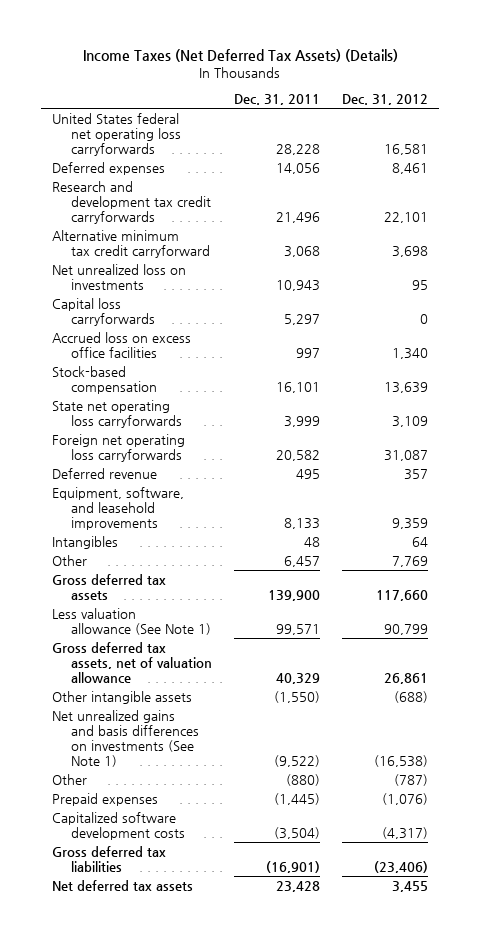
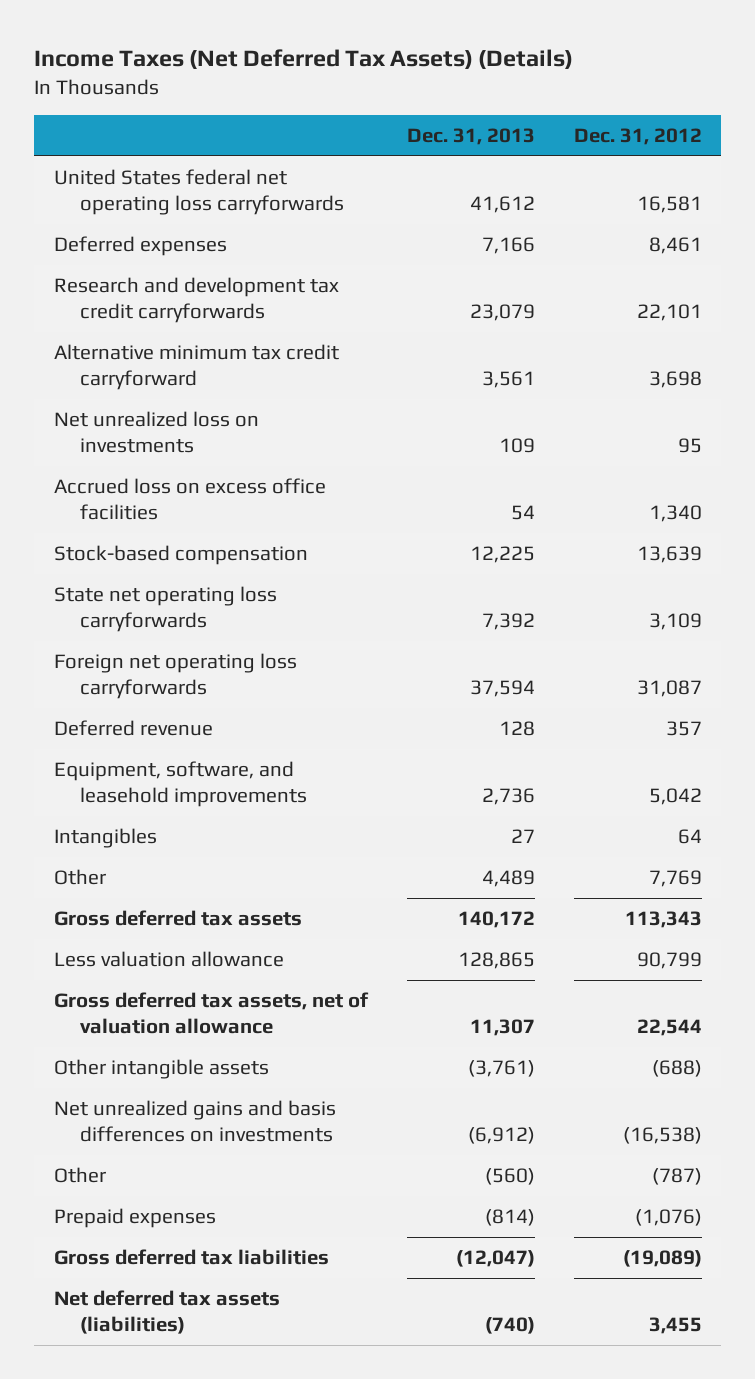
- | Dec. 31, 2011 | Dec. 31, 2012
+ | Dec. 31, 2013 | Dec. 31, 2012
- Capital loss carryforwards | 5,297 | 0
- Equipment, software, and leasehold improvements | 8,133 | 9,359
+ Equipment, software, and leasehold improvements | 2,736 | 5,042
- Gross deferred tax assets | 139,900 | 117,660
- Less valuation allowance (See Note 1) | 99,571 | 90,799
- Gross deferred tax assets, net of valuation allowance | 40,329 | 26,861
+ Gross deferred tax assets | 140,172 | 113,343
+ Less valuation allowance | 128,865 | 90,799
+ Gross deferred tax assets, net of valuation allowance | 11,307 | 22,544
- Net unrealized gains and basis differences on investments (See Note 1) | (9,522) | (16,538)
+ Net unrealized gains and basis differences on investments | (6,912) | (16,538)
- Capitalized software development costs | (3,504) | (4,317)
- Gross deferred tax liabilities | (16,901) | (23,406)
- Net deferred tax assets | 23,428 | 3,455
+ Gross deferred tax liabilities | (12,047) | (19,089)
+ Net deferred tax assets (liabilities) | (740) | 3,455

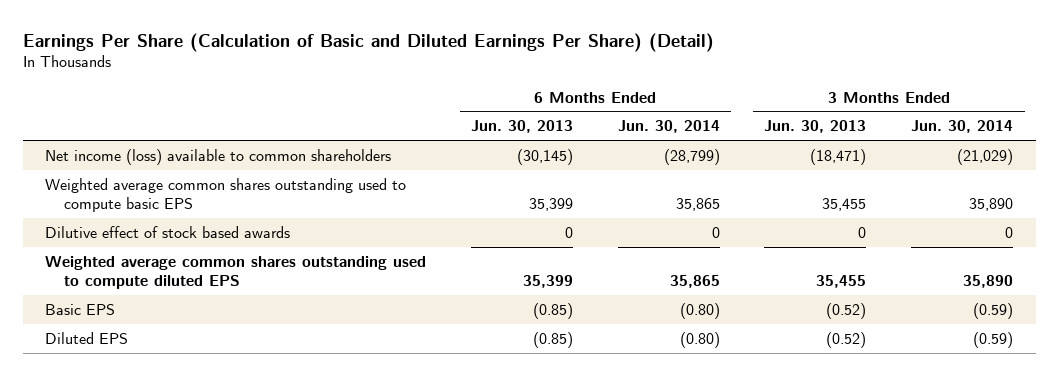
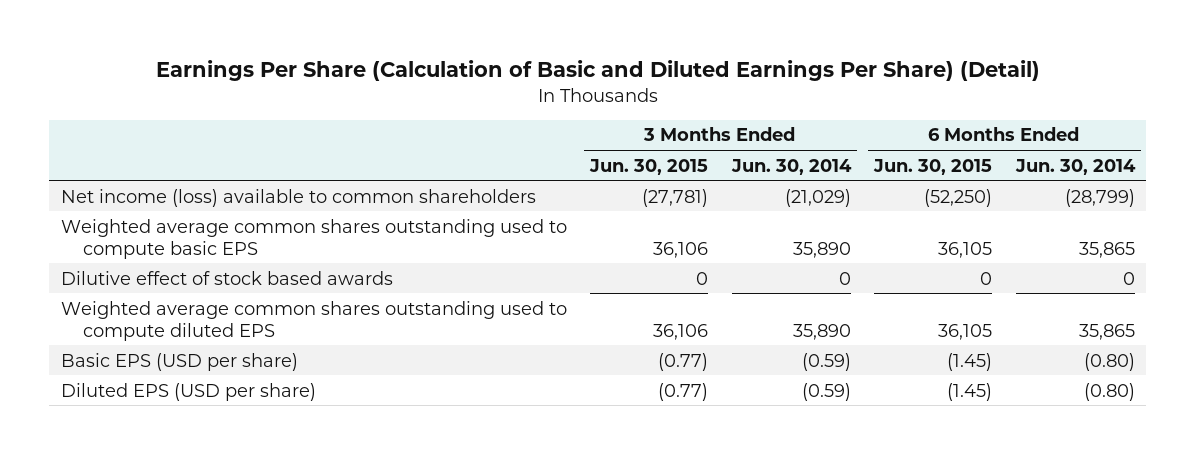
- | 6 Months Ended Jun. 30, 2013 | 6 Months Ended Jun. 30, 2014 | 3 Months Ended Jun. 30, 2013 | 3 Months Ended Jun. 30, 2014
+ | 3 Months Ended Jun. 30, 2015 | 3 Months Ended Jun. 30, 2014 | 6 Months Ended Jun. 30, 2015 | 6 Months Ended Jun. 30, 2014
- Basic EPS | (0.85) | (0.80) | (0.52) | (0.59)
- Diluted EPS | (0.85) | (0.80) | (0.52) | (0.59)
+ Basic EPS (USD per share) | (0.77) | (0.59) | (1.45) | (0.80)
+ Diluted EPS (USD per share) | (0.77) | (0.59) | (1.45) | (0.80)

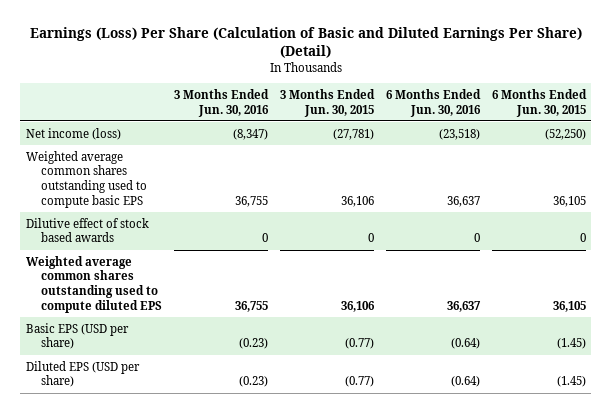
- Earnings Per Share (Calculation of Basic and Diluted Earnings Per Share) (Detail)
+ Earnings (Loss) Per Share (Calculation of Basic and Diluted Earnings Per Share) (Detail)
- | 3 Months Ended Jun. 30, 2015 | 3 Months Ended Jun. 30, 2014 | 6 Months Ended Jun. 30, 2015 | 6 Months Ended Jun. 30, 2014
+ | 3 Months Ended Jun. 30, 2016 | 3 Months Ended Jun. 30, 2015 | 6 Months Ended Jun. 30, 2016 | 6 Months Ended Jun. 30, 2015
- Net income (loss) available to common shareholders | (27,781) | (21,029) | (52,250) | (28,799)
+ Net income (loss) | (8,347) | (27,781) | (23,518) | (52,250)

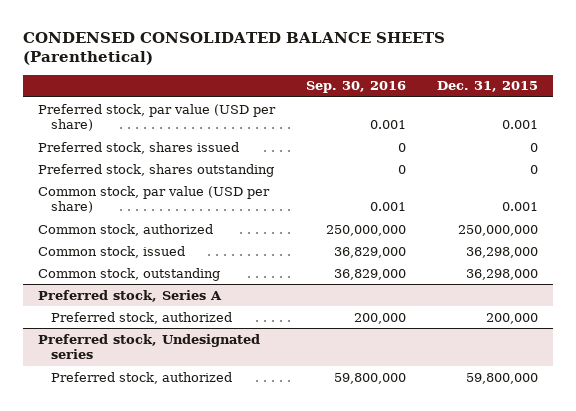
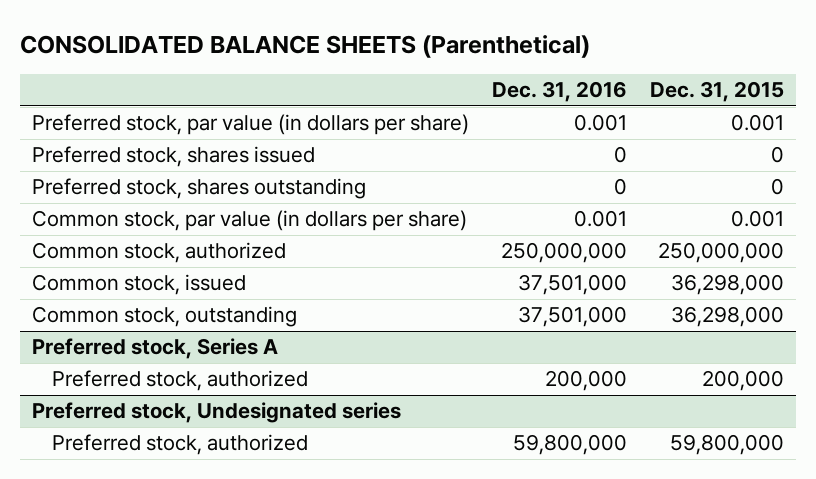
- CONDENSED CONSOLIDATED BALANCE SHEETS (Parenthetical)
+ CONSOLIDATED BALANCE SHEETS (Parenthetical)
- | Sep. 30, 2016 | Dec. 31, 2015
+ | Dec. 31, 2016 | Dec. 31, 2015
- Preferred stock, par value (USD per share) | 0.001 | 0.001
+ Preferred stock, par value (in dollars per share) | 0.001 | 0.001
- Common stock, par value (USD per share) | 0.001 | 0.001
+ Common stock, par value (in dollars per share) | 0.001 | 0.001

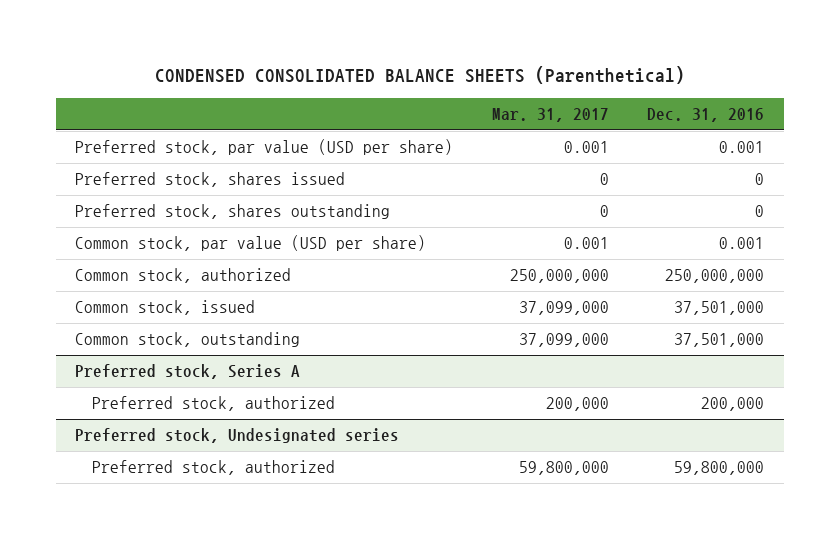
- CONSOLIDATED BALANCE SHEETS (Parenthetical)
+ CONDENSED CONSOLIDATED BALANCE SHEETS (Parenthetical)
- | Dec. 31, 2016 | Dec. 31, 2015
+ | Mar. 31, 2017 | Dec. 31, 2016
- Preferred stock, par value (in dollars per share) | 0.001 | 0.001
+ Preferred stock, par value (USD per share) | 0.001 | 0.001
- Common stock, par value (in dollars per share) | 0.001 | 0.001
+ Common stock, par value (USD per share) | 0.001 | 0.001

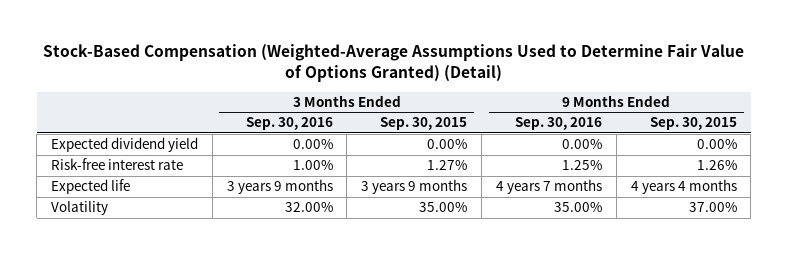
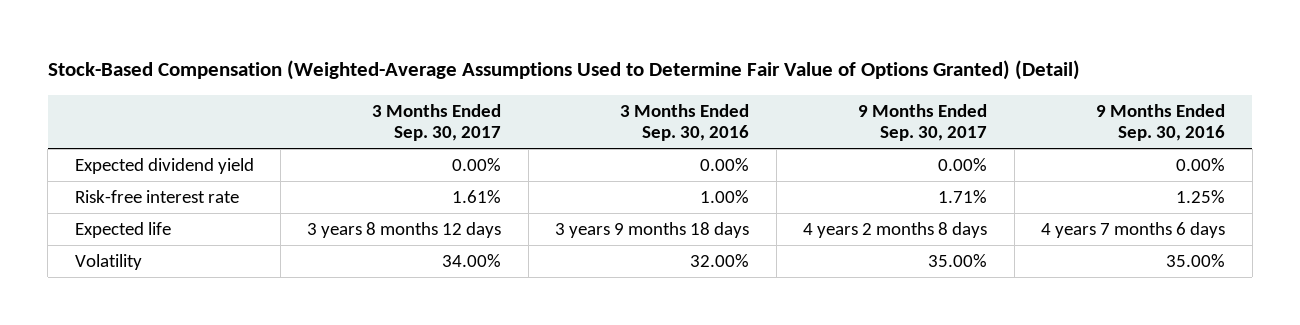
- | 3 Months Ended Sep. 30, 2016 | 3 Months Ended Sep. 30, 2015 | 9 Months Ended Sep. 30, 2016 | 9 Months Ended Sep. 30, 2015
+ | 3 Months Ended Sep. 30, 2017 | 3 Months Ended Sep. 30, 2016 | 9 Months Ended Sep. 30, 2017 | 9 Months Ended Sep. 30, 2016
- Expected life | 3 years 9 months | 3 years 9 months | 4 years 7 months | 4 years 4 months
+ Expected life | 3 years 8 months 12 days | 3 years 9 months 18 days | 4 years 2 months 8 days | 4 years 7 months 6 days

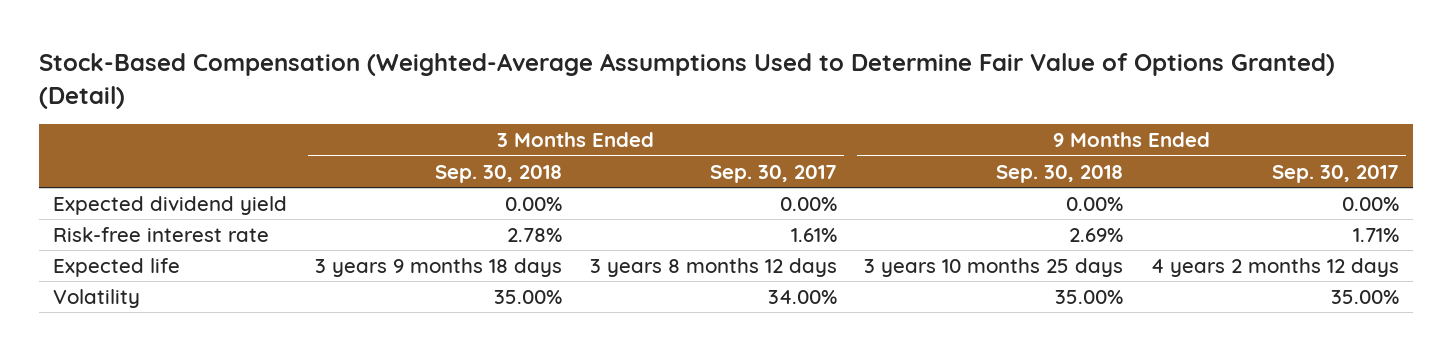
- | 3 Months Ended Sep. 30, 2017 | 3 Months Ended Sep. 30, 2016 | 9 Months Ended Sep. 30, 2017 | 9 Months Ended Sep. 30, 2016
+ | 3 Months Ended Sep. 30, 2018 | 3 Months Ended Sep. 30, 2017 | 9 Months Ended Sep. 30, 2018 | 9 Months Ended Sep. 30, 2017
- Expected life | 3 years 8 months 12 days | 3 years 9 months 18 days | 4 years 2 months 8 days | 4 years 7 months 6 days
+ Expected life | 3 years 9 months 18 days | 3 years 8 months 12 days | 3 years 10 months 25 days | 4 years 2 months 12 days

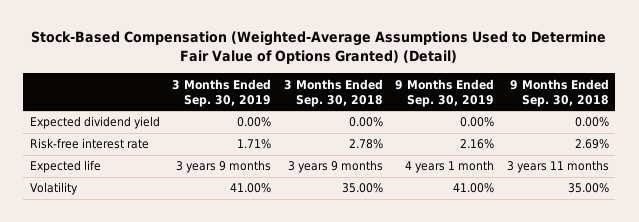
- | 3 Months Ended Sep. 30, 2018 | 3 Months Ended Sep. 30, 2017 | 9 Months Ended Sep. 30, 2018 | 9 Months Ended Sep. 30, 2017
+ | 3 Months Ended Sep. 30, 2019 | 3 Months Ended Sep. 30, 2018 | 9 Months Ended Sep. 30, 2019 | 9 Months Ended Sep. 30, 2018
- Expected life | 3 years 9 months 18 days | 3 years 8 months 12 days | 3 years 10 months 25 days | 4 years 2 months 12 days
+ Expected life | 3 years 9 months | 3 years 9 months | 4 years 1 month | 3 years 11 months

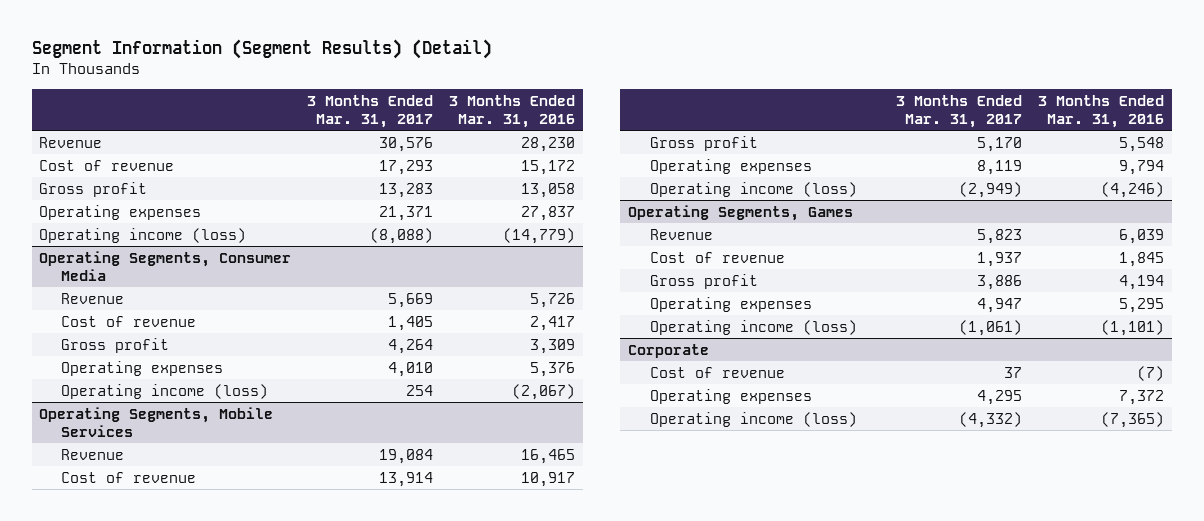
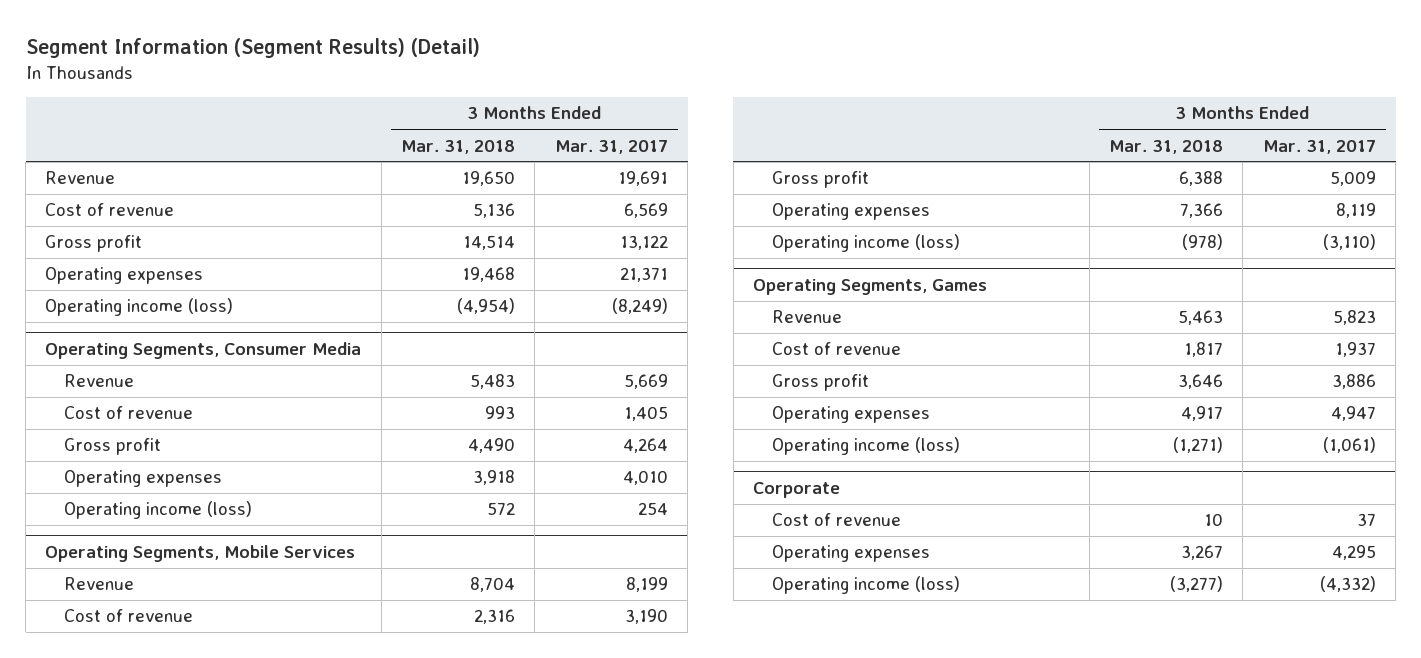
- | 3 Months Ended Mar. 31, 2017 | 3 Months Ended Mar. 31, 2016
+ | 3 Months Ended Mar. 31, 2018 | 3 Months Ended Mar. 31, 2017
- Revenue | 30,576 | 28,230
- Cost of revenue | 17,293 | 15,172
- Gross profit | 13,283 | 13,058
+ Revenue | 19,650 | 19,691
+ Cost of revenue | 5,136 | 6,569
+ Gross profit | 14,514 | 13,122
- Operating income (loss) | (8,088) | (14,779)
+ Operating income (loss) | (4,954) | (8,249)
@ Operating Segments, Mobile Services
- Revenue | 19,084 | 16,465
- Cost of revenue | 13,914 | 10,917
- Gross profit | 5,170 | 5,548
+ Revenue | 8,704 | 8,199
+ Cost of revenue | 2,316 | 3,190
+ Gross profit | 6,388 | 5,009
- Operating income (loss) | (2,949) | (4,246)
+ Operating income (loss) | (978) | (3,110)

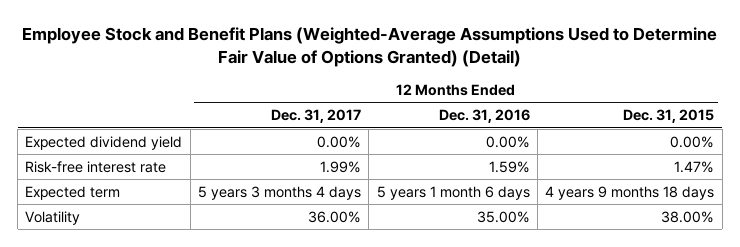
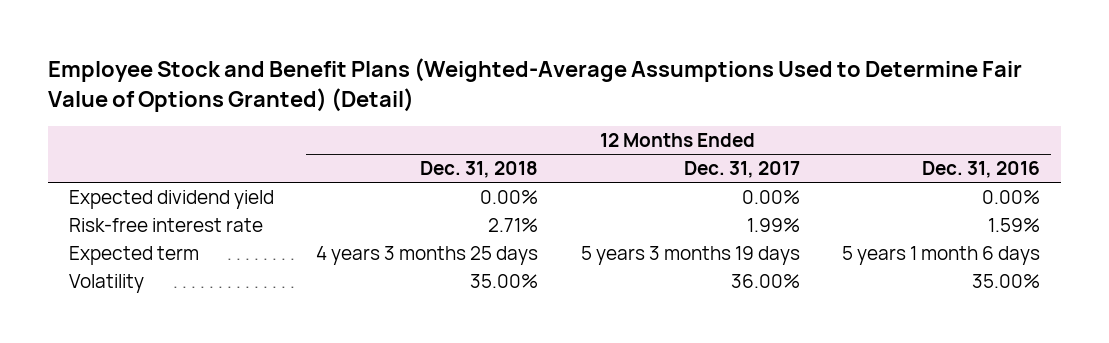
- | 12 Months Ended Dec. 31, 2017 | 12 Months Ended Dec. 31, 2016 | 12 Months Ended Dec. 31, 2015
+ | 12 Months Ended Dec. 31, 2018 | 12 Months Ended Dec. 31, 2017 | 12 Months Ended Dec. 31, 2016
- Expected term | 5 years 3 months 4 days | 5 years 1 month 6 days | 4 years 9 months 18 days
+ Expected term | 4 years 3 months 25 days | 5 years 3 months 19 days | 5 years 1 month 6 days

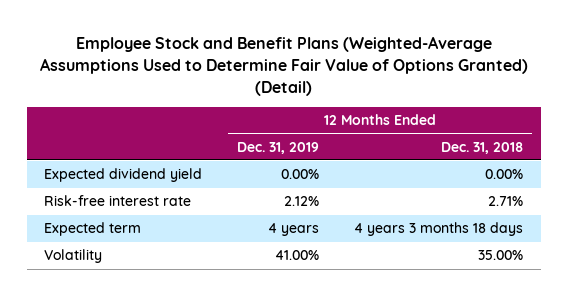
- | 12 Months Ended Dec. 31, 2018 | 12 Months Ended Dec. 31, 2017 | 12 Months Ended Dec. 31, 2016
+ | 12 Months Ended Dec. 31, 2019 | 12 Months Ended Dec. 31, 2018
- Expected term | 4 years 3 months 25 days | 5 years 3 months 19 days | 5 years 1 month 6 days
+ Expected term | 4 years | 4 years 3 months 18 days

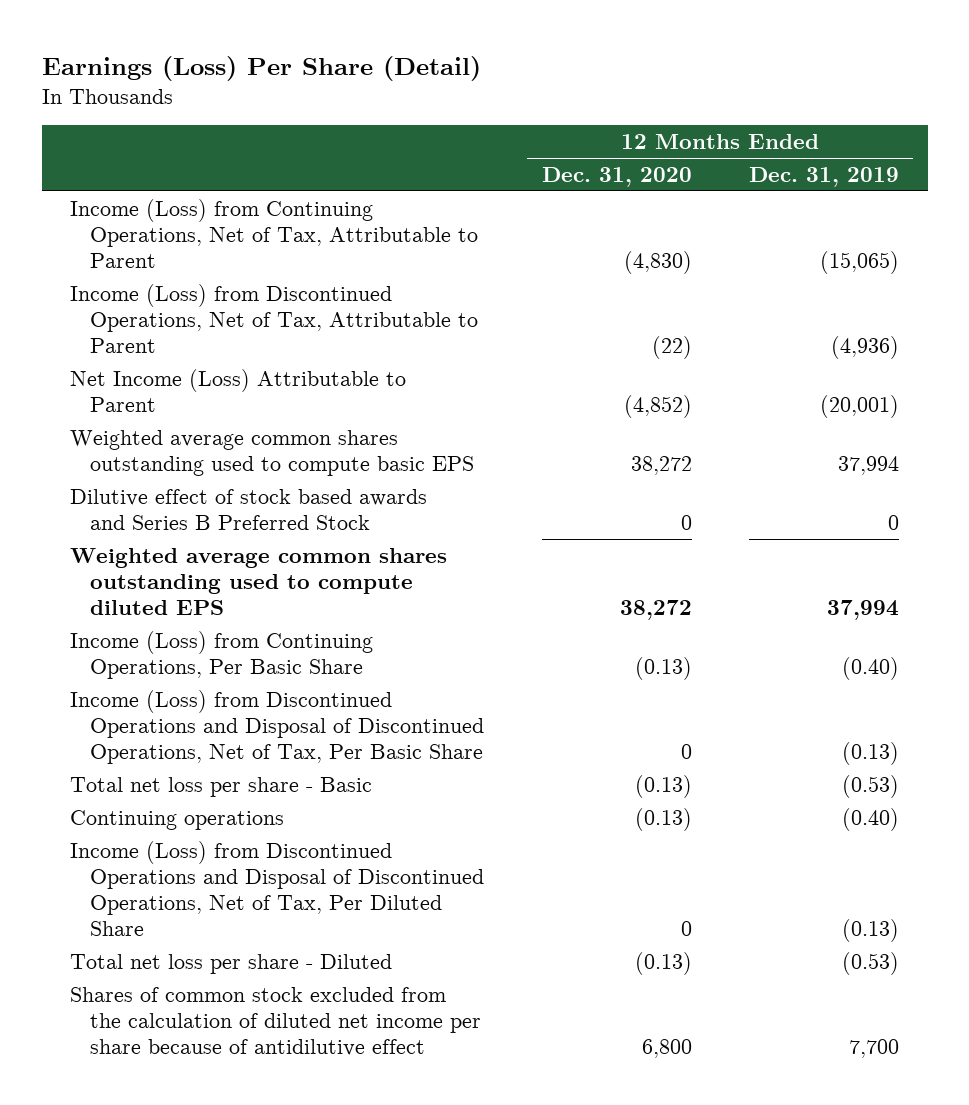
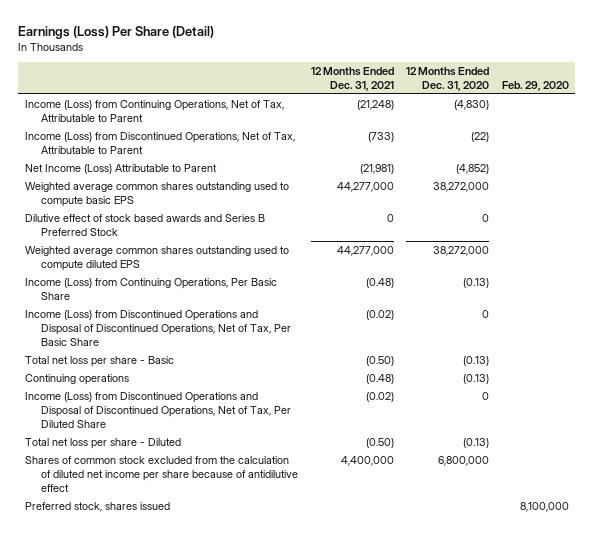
- | 12 Months Ended Dec. 31, 2020 | 12 Months Ended Dec. 31, 2019
+ | 12 Months Ended Dec. 31, 2021 | 12 Months Ended Dec. 31, 2020 | Feb. 29, 2020
- Weighted average common shares outstanding used to compute basic EPS | 38,272 | 37,994
+ Weighted average common shares outstanding used to compute basic EPS | 44,277,000 | 38,272,000 |
- Weighted average common shares outstanding used to compute diluted EPS | 38,272 | 37,994
+ Weighted average common shares outstanding used to compute diluted EPS | 44,277,000 | 38,272,000 |
- Shares of common stock excluded from the calculation of diluted net income per share because of antidilutive effect | 6,800 | 7,700
+ Shares of common stock excluded from the calculation of diluted net income per share because of antidilutive effect | 4,400,000 | 6,800,000 |
+ Preferred stock, shares issued | | | 8,100,000

